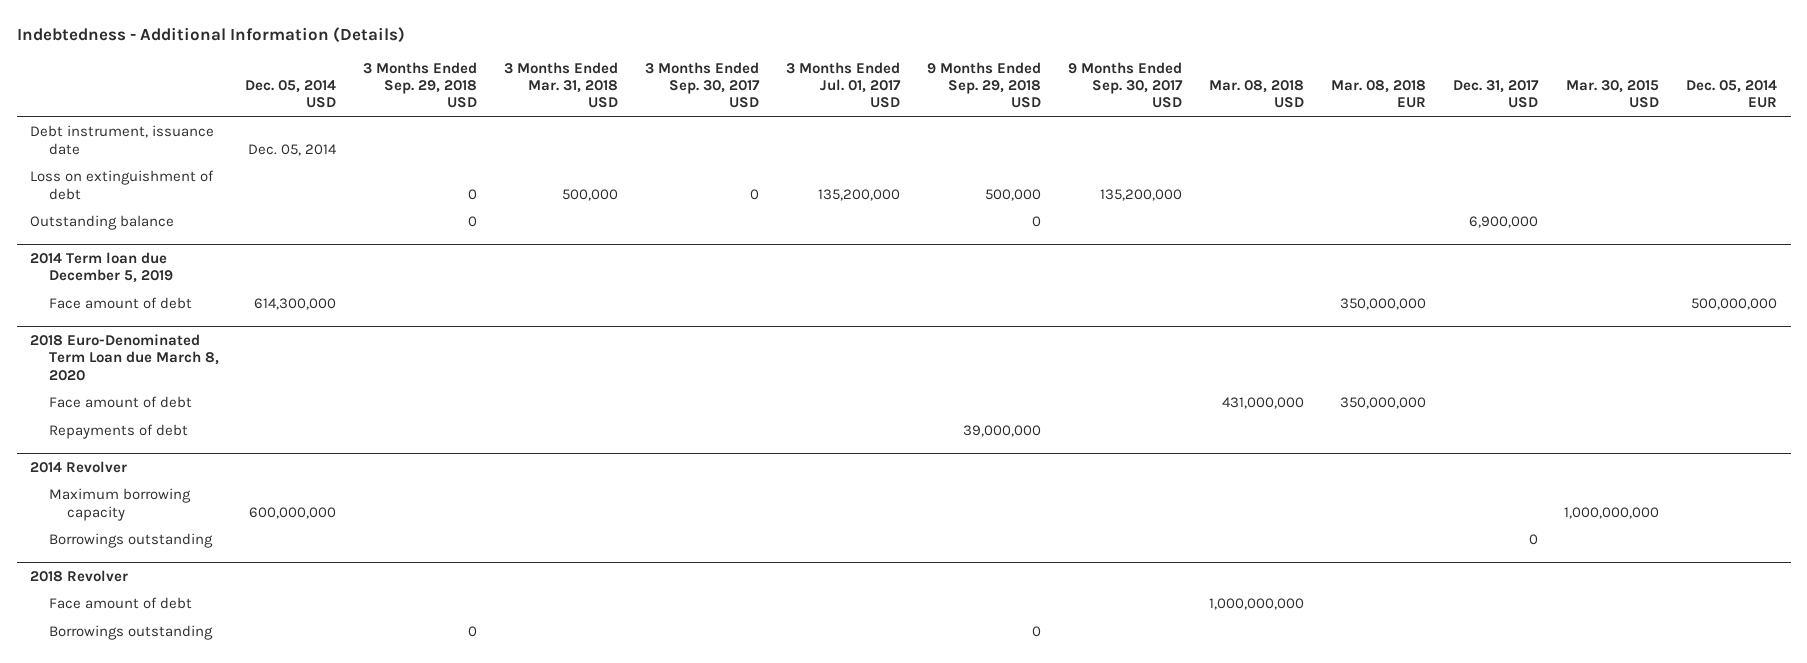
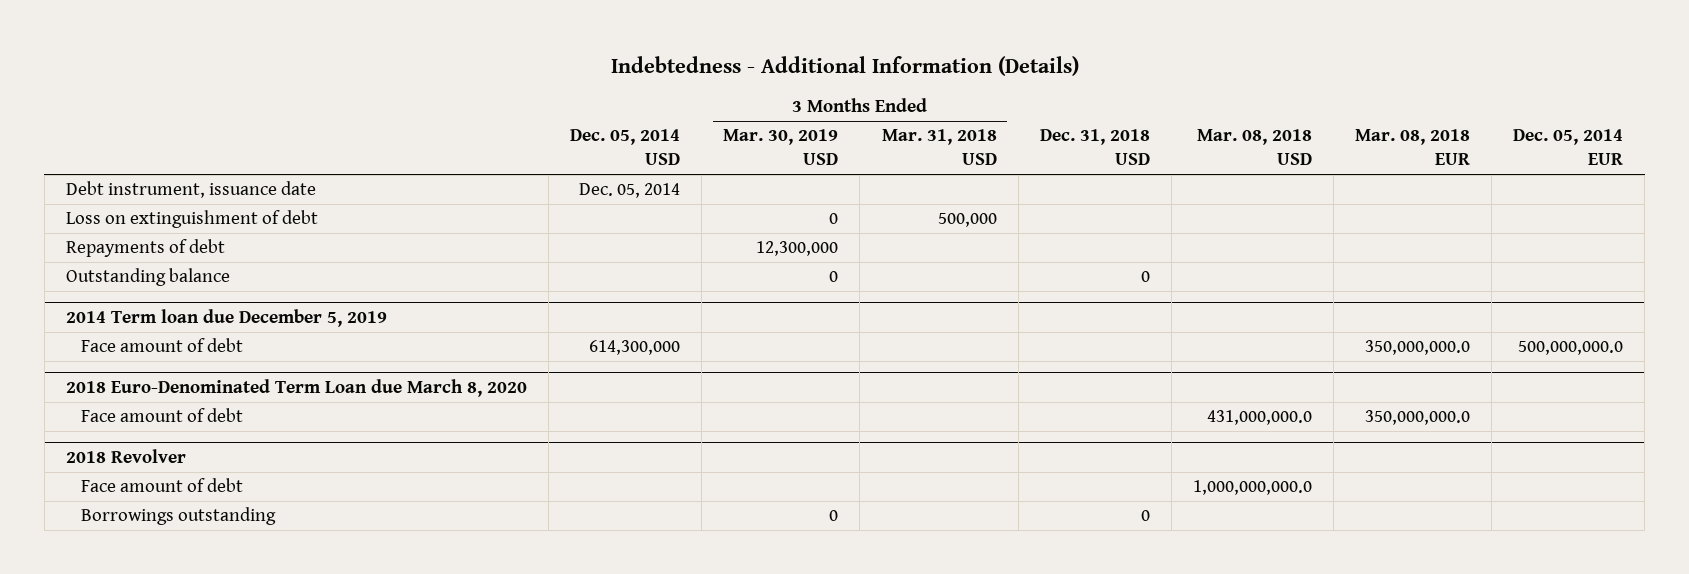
- | Dec. 05, 2014 USD | 3 Months Ended Sep. 29, 2018 USD | 3 Months Ended Mar. 31, 2018 USD | 3 Months Ended Sep. 30, 2017 USD | 3 Months Ended Jul. 01, 2017 USD | 9 Months Ended Sep. 29, 2018 USD | 9 Months Ended Sep. 30, 2017 USD | Mar. 08, 2018 USD | Mar. 08, 2018 EUR | Dec. 31, 2017 USD | Mar. 30, 2015 USD | Dec. 05, 2014 EUR
+ | Dec. 05, 2014 USD | 3 Months Ended Mar. 30, 2019 USD | 3 Months Ended Mar. 31, 2018 USD | Dec. 31, 2018 USD | Mar. 08, 2018 USD | Mar. 08, 2018 EUR | Dec. 05, 2014 EUR
+ Repayments of debt | | 12,300,000 | | | | |
@ 2014 Term loan due December 5, 2019
- Face amount of debt | 614,300,000 | | | | | | | | 350,000,000 | | | 500,000,000
+ Face amount of debt | 614,300,000 | | | | | 350,000,000.0 | 500,000,000.0
@ 2018 Euro-Denominated Term Loan due March 8, 2020
- Face amount of debt | | | | | | | | 431,000,000 | 350,000,000 | | |
- Repayments of debt | | | | | | 39,000,000 | | | | | |
- 2014 Revolver
- Maximum borrowing capacity | 600,000,000 | | | | | | | | | | 1,000,000,000 |
- Borrowings outstanding | | | | | | | | | | 0 | |
@ 2018 Euro-Denominated Term Loan due March 8, 2020
+ Face amount of debt | | | | | 431,000,000.0 | 350,000,000.0 |
@ 2018 Revolver
- Face amount of debt | | | | | | | | 1,000,000,000 | | | |
+ Face amount of debt | | | | | 1,000,000,000.0 | |

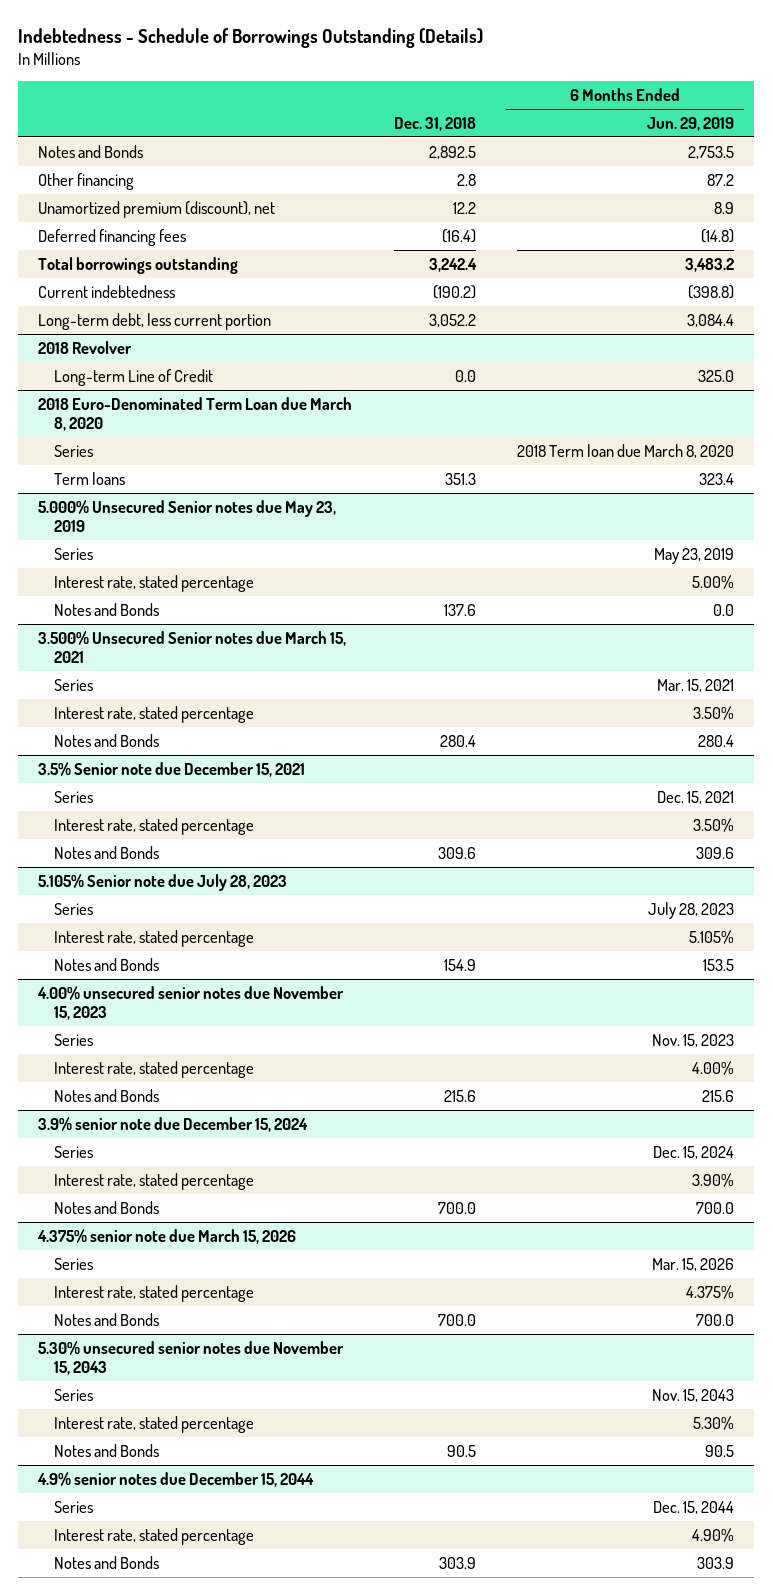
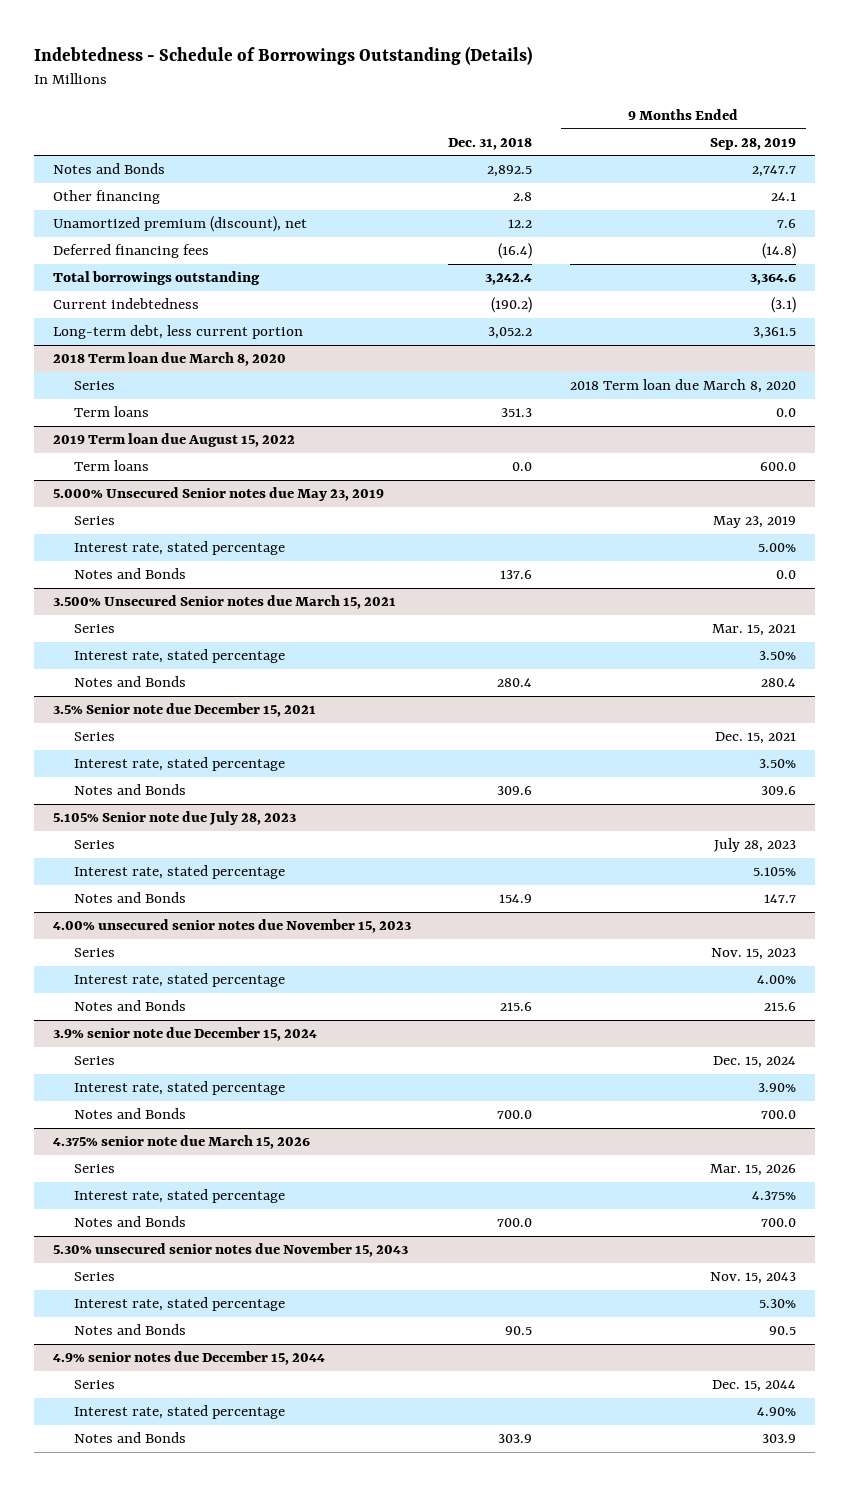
- | Dec. 31, 2018 | 6 Months Ended Jun. 29, 2019
+ | Dec. 31, 2018 | 9 Months Ended Sep. 28, 2019
- 2018 Revolver
- Long-term Line of Credit | 0.0 | 325.0
- 2018 Euro-Denominated Term Loan due March 8, 2020
+ 2018 Term loan due March 8, 2020
+ 2019 Term loan due August 15, 2022
+ Term loans | 0.0 | 600.0

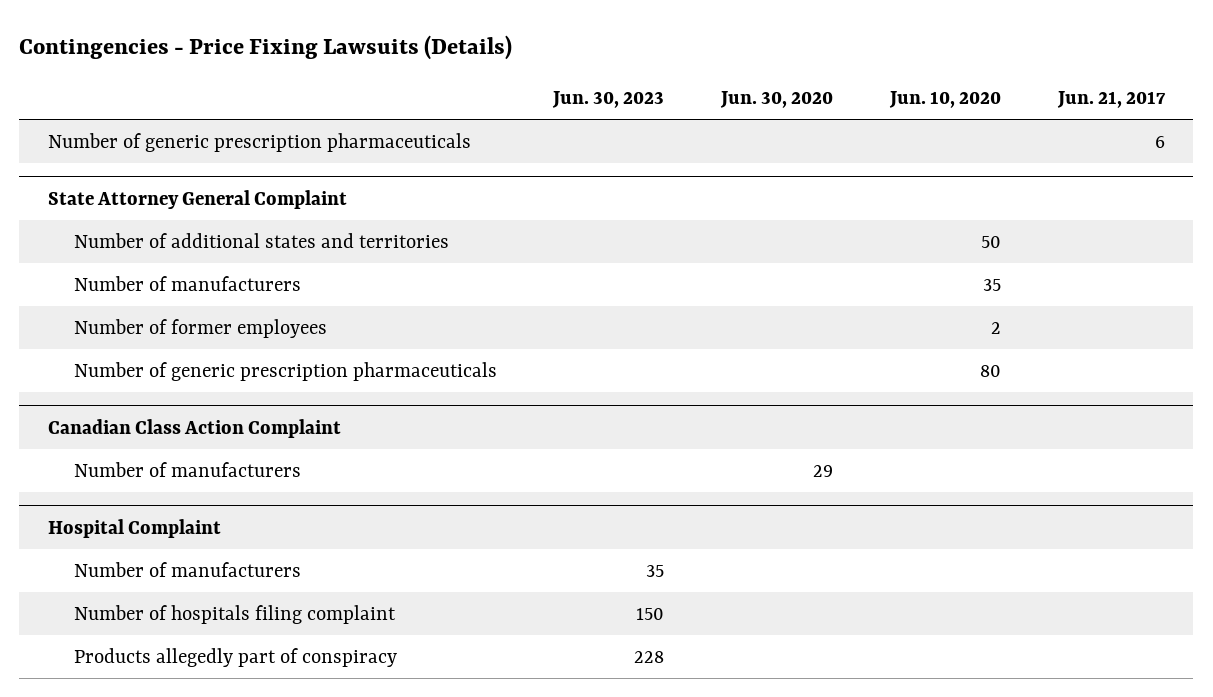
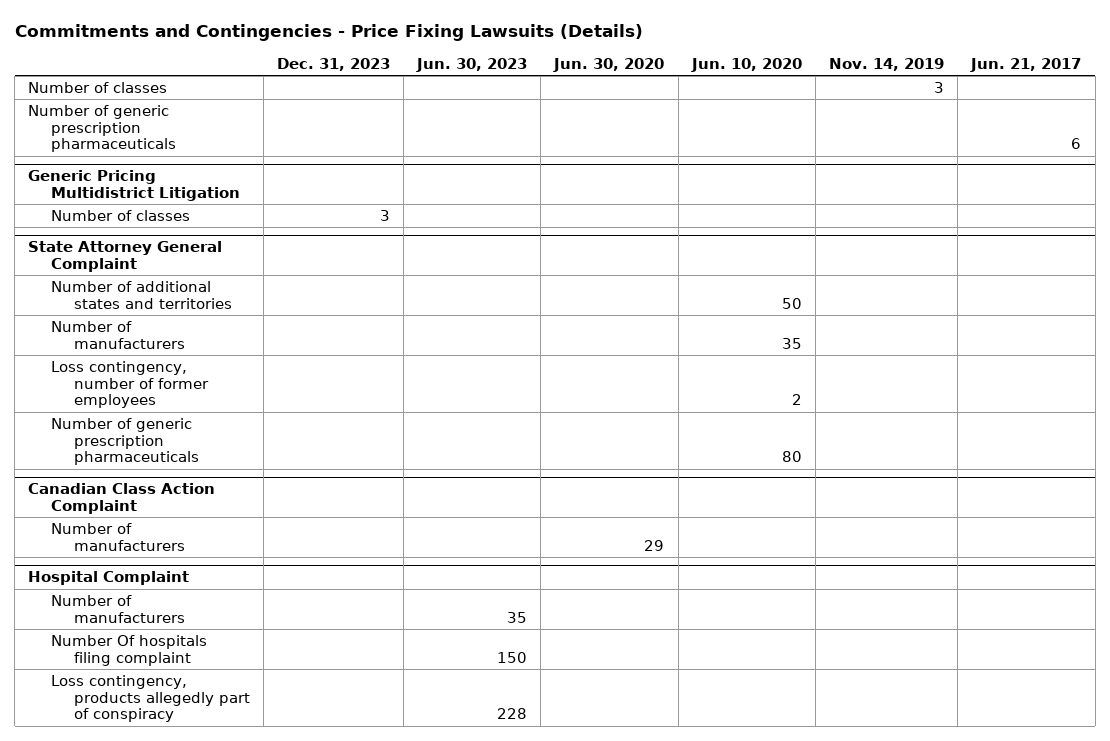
- Contingencies - Price Fixing Lawsuits (Details)
+ Commitments and Contingencies - Price Fixing Lawsuits (Details)
- | Jun. 30, 2023 | Jun. 30, 2020 | Jun. 10, 2020 | Jun. 21, 2017
+ | Dec. 31, 2023 | Jun. 30, 2023 | Jun. 30, 2020 | Jun. 10, 2020 | Nov. 14, 2019 | Jun. 21, 2017
+ Number of classes | | | | | 3 |
+ Generic Pricing Multidistrict Litigation
+ Number of classes | 3 | | | | |
@ State Attorney General Complaint
- Number of former employees | | | 2 |
+ Loss contingency, number of former employees | | | | 2 | |
@ Hospital Complaint
- Number of hospitals filing complaint | 150 | | |
- Products allegedly part of conspiracy | 228 | | |
+ Number Of hospitals filing complaint | | 150 | | | |
+ Loss contingency, products allegedly part of conspiracy | | 228 | | | |

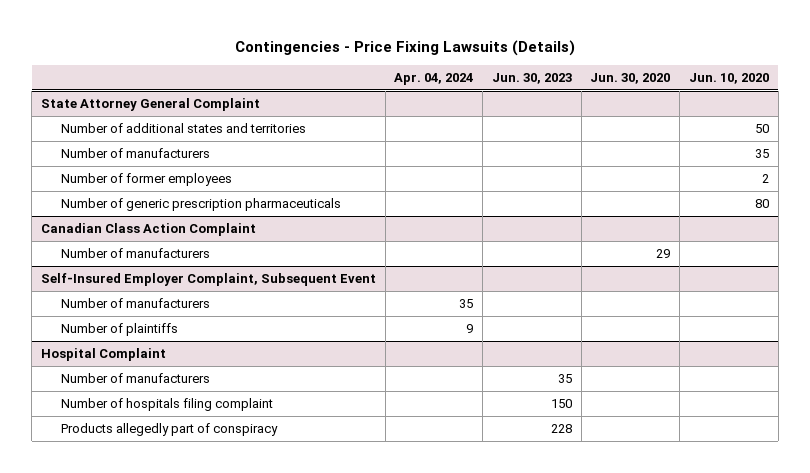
- Commitments and Contingencies - Price Fixing Lawsuits (Details)
+ Contingencies - Price Fixing Lawsuits (Details)
- | Dec. 31, 2023 | Jun. 30, 2023 | Jun. 30, 2020 | Jun. 10, 2020 | Nov. 14, 2019 | Jun. 21, 2017
+ | Apr. 04, 2024 | Jun. 30, 2023 | Jun. 30, 2020 | Jun. 10, 2020
- Number of classes | | | | | 3 |
- Number of generic prescription pharmaceuticals | | | | | | 6
- Generic Pricing Multidistrict Litigation
- Number of classes | 3 | | | | |
@ State Attorney General Complaint
- Loss contingency, number of former employees | | | | 2 | |
+ Number of former employees | | | | 2
+ Self-Insured Employer Complaint, Subsequent Event
+ Number of manufacturers | 35 | | |
+ Number of plaintiffs | 9 | | |
@ Hospital Complaint
- Number Of hospitals filing complaint | | 150 | | | |
- Loss contingency, products allegedly part of conspiracy | | 228 | | | |
+ Number of hospitals filing complaint | | 150 | |
+ Products allegedly part of conspiracy | | 228 | |

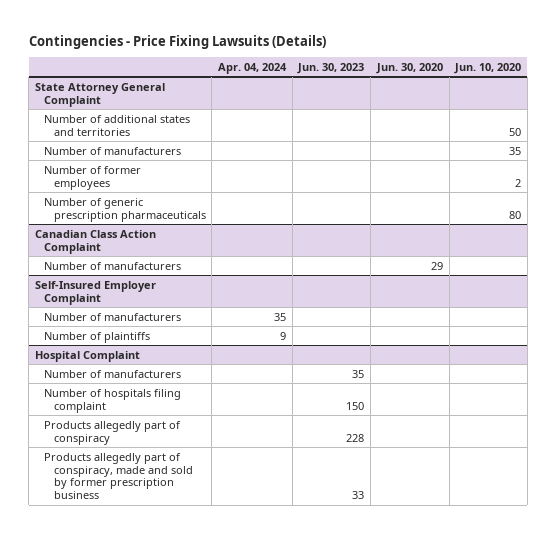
- Self-Insured Employer Complaint, Subsequent Event
+ Self-Insured Employer Complaint
@ Hospital Complaint
+ Products allegedly part of conspiracy, made and sold by former prescription business | | 33 | |

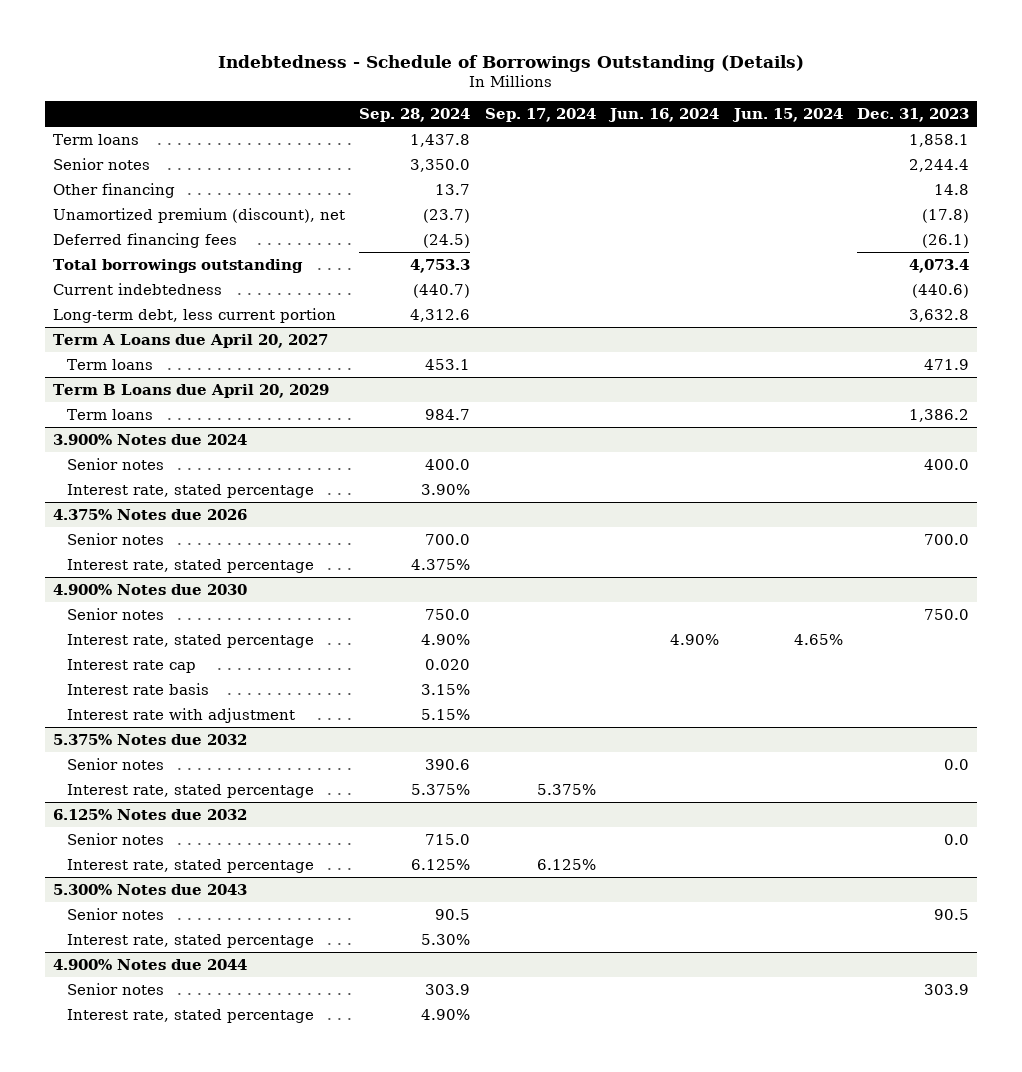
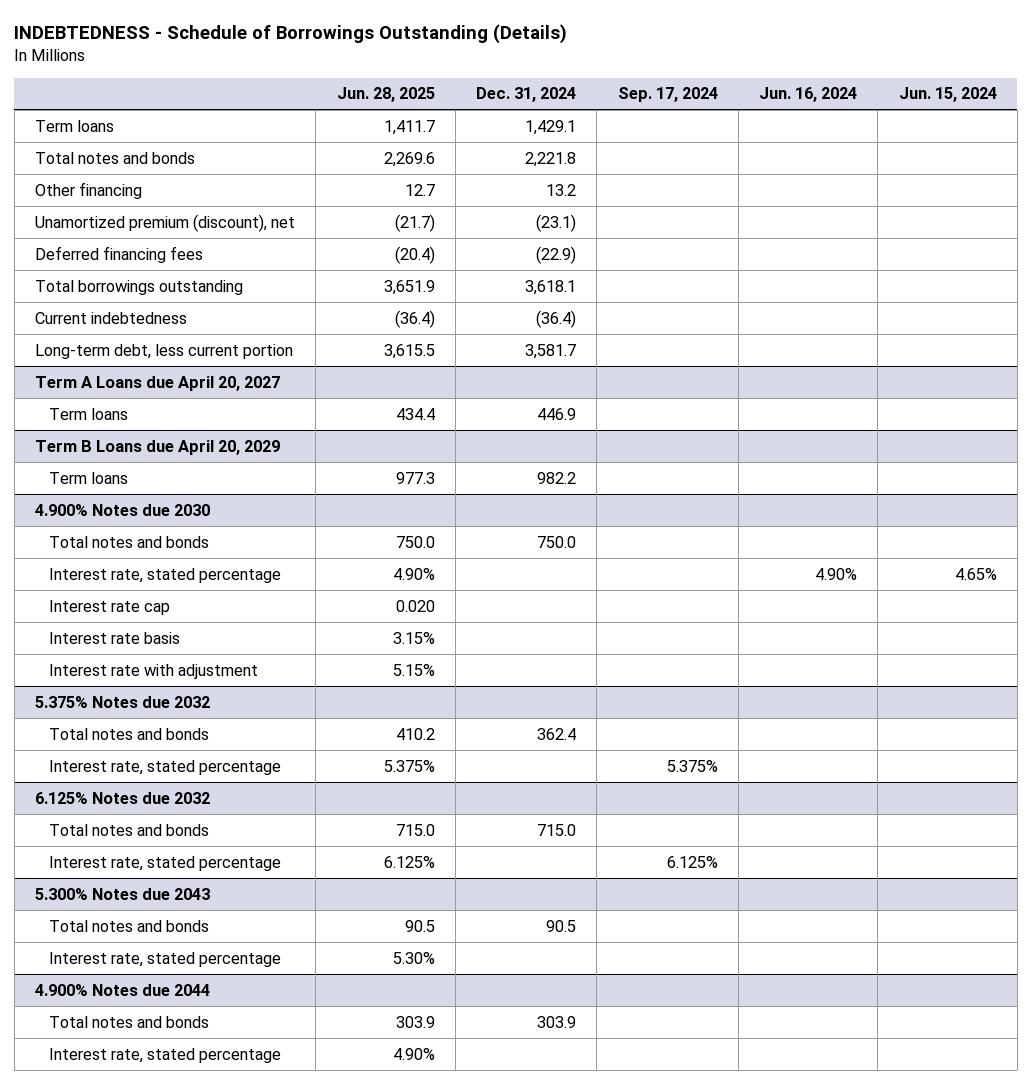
- Indebtedness - Schedule of Borrowings Outstanding (Details)
+ INDEBTEDNESS - Schedule of Borrowings Outstanding (Details)
- | Sep. 28, 2024 | Sep. 17, 2024 | Jun. 16, 2024 | Jun. 15, 2024 | Dec. 31, 2023
+ | Jun. 28, 2025 | Dec. 31, 2024 | Sep. 17, 2024 | Jun. 16, 2024 | Jun. 15, 2024
- Senior notes | 3,350.0 | | | | 2,244.4
+ Total notes and bonds | 2,269.6 | 2,221.8 | | |
- 3.900% Notes due 2024
- Senior notes | 400.0 | | | | 400.0
- Interest rate, stated percentage | 3.90% | | | |
- 4.375% Notes due 2026
- Senior notes | 700.0 | | | | 700.0
- Interest rate, stated percentage | 4.375% | | | |
@ 4.900% Notes due 2030
- Senior notes | 750.0 | | | | 750.0
+ Total notes and bonds | 750.0 | 750.0 | | |
@ 5.375% Notes due 2032
- Senior notes | 390.6 | | | | 0.0
+ Total notes and bonds | 410.2 | 362.4 | | |
@ 6.125% Notes due 2032
- Senior notes | 715.0 | | | | 0.0
+ Total notes and bonds | 715.0 | 715.0 | | |
@ 5.300% Notes due 2043
- Senior notes | 90.5 | | | | 90.5
+ Total notes and bonds | 90.5 | 90.5 | | |
@ 4.900% Notes due 2044
- Senior notes | 303.9 | | | | 303.9
+ Total notes and bonds | 303.9 | 303.9 | | |

